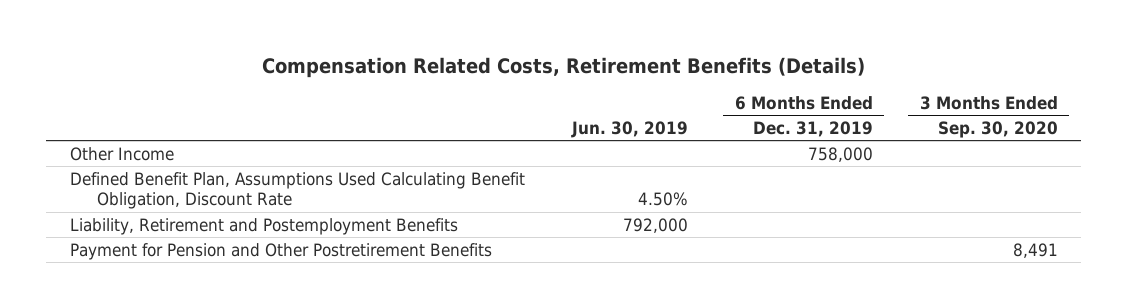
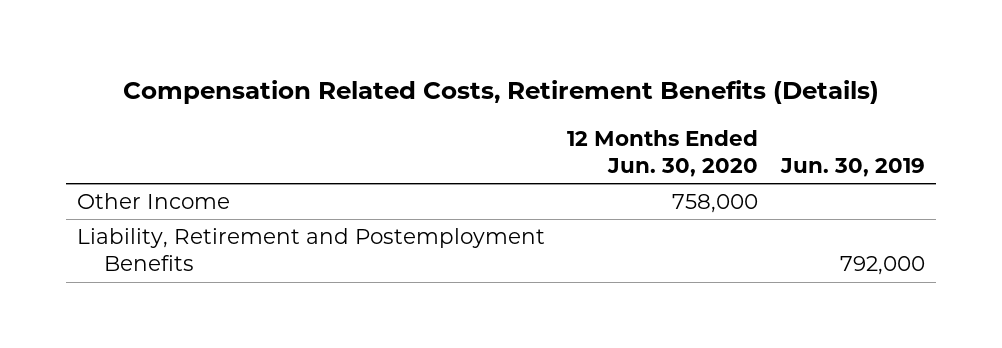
- | Jun. 30, 2019 | 6 Months Ended Dec. 31, 2019 | 3 Months Ended Sep. 30, 2020
+ | 12 Months Ended Jun. 30, 2020 | Jun. 30, 2019
- Defined Benefit Plan, Assumptions Used Calculating Benefit Obligation, Discount Rate | 4.50% | |
- Payment for Pension and Other Postretirement Benefits | | | 8,491

